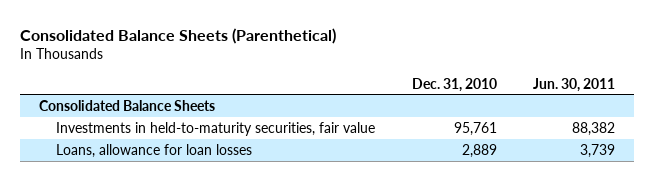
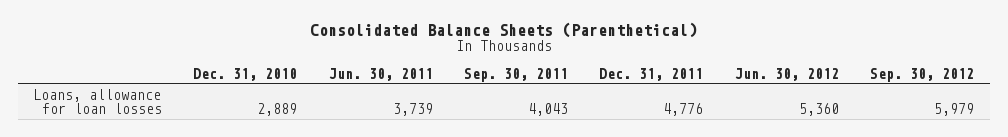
- | Dec. 31, 2010 | Jun. 30, 2011
+ | Dec. 31, 2010 | Jun. 30, 2011 | Sep. 30, 2011 | Dec. 31, 2011 | Jun. 30, 2012 | Sep. 30, 2012
- Consolidated Balance Sheets
- Investments in held-to-maturity securities, fair value | 95,761 | 88,382

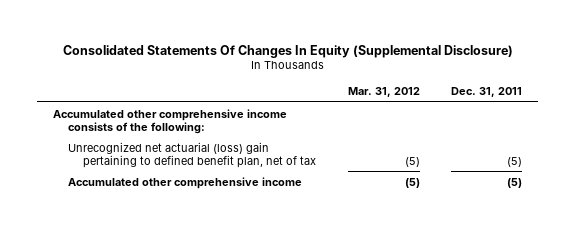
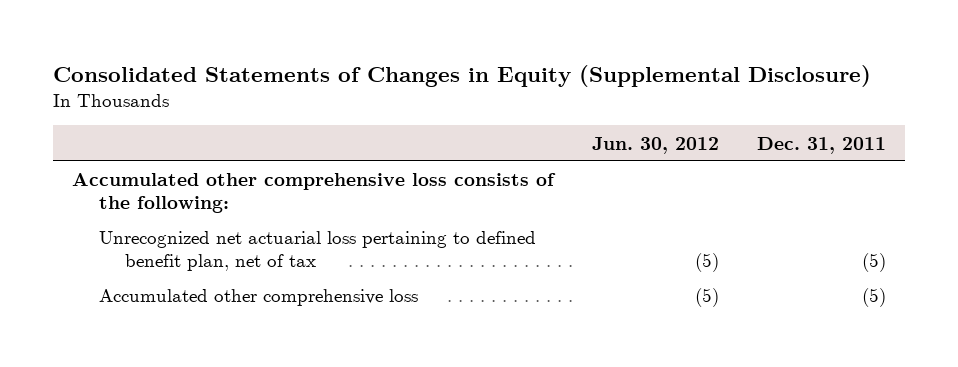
- Consolidated Statements Of Changes In Equity (Supplemental Disclosure)
+ Consolidated Statements of Changes in Equity (Supplemental Disclosure)
- | Mar. 31, 2012 | Dec. 31, 2011
+ | Jun. 30, 2012 | Dec. 31, 2011
- Accumulated other comprehensive income consists of the following:
- Unrecognized net actuarial (loss) gain pertaining to defined benefit plan, net of tax | (5) | (5)
- Accumulated other comprehensive income | (5) | (5)
+ Accumulated other comprehensive loss consists of the following:
+ Unrecognized net actuarial loss pertaining to defined benefit plan, net of tax | (5) | (5)
+ Accumulated other comprehensive loss | (5) | (5)

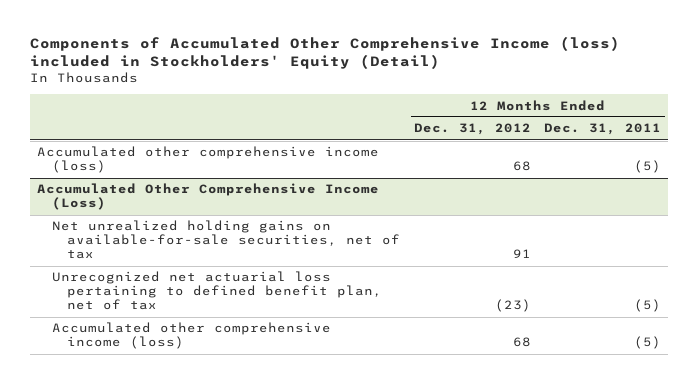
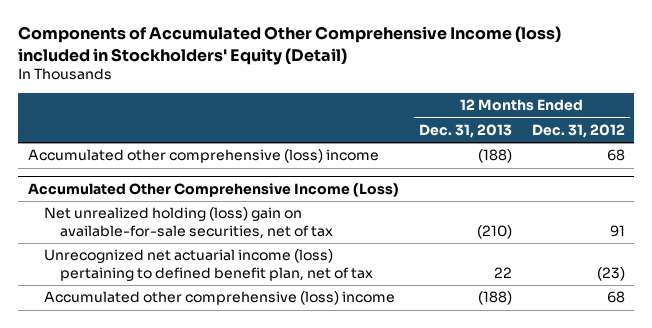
- | 12 Months Ended Dec. 31, 2012 | 12 Months Ended Dec. 31, 2011
+ | 12 Months Ended Dec. 31, 2013 | 12 Months Ended Dec. 31, 2012
- Accumulated other comprehensive income (loss) | 68 | (5)
+ Accumulated other comprehensive (loss) income | (188) | 68
@ Accumulated Other Comprehensive Income (Loss)
- Net unrealized holding gains on available-for-sale securities, net of tax | 91 |
- Unrecognized net actuarial loss pertaining to defined benefit plan, net of tax | (23) | (5)
- Accumulated other comprehensive income (loss) | 68 | (5)
+ Net unrealized holding (loss) gain on available-for-sale securities, net of tax | (210) | 91
+ Unrecognized net actuarial income (loss) pertaining to defined benefit plan, net of tax | 22 | (23)
+ Accumulated other comprehensive (loss) income | (188) | 68

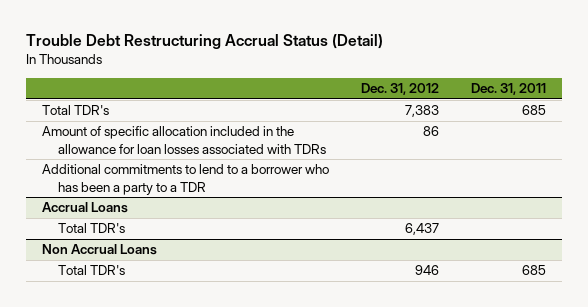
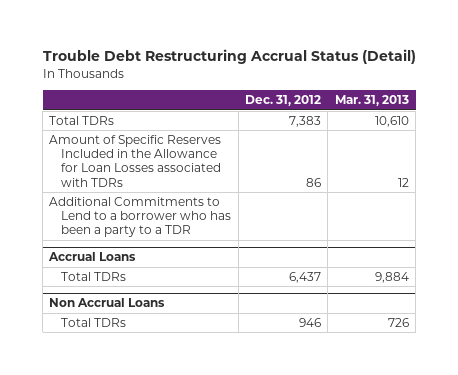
- | Dec. 31, 2012 | Dec. 31, 2011
+ | Dec. 31, 2012 | Mar. 31, 2013
- Total TDR's | 7,383 | 685
- Amount of specific allocation included in the allowance for loan losses associated with TDRs | 86 |
- Additional commitments to lend to a borrower who has been a party to a TDR
+ Total TDRs | 7,383 | 10,610
+ Amount of Specific Reserves Included in the Allowance for Loan Losses associated with TDRs | 86 | 12
+ Additional Commitments to Lend to a borrower who has been a party to a TDR
@ Accrual Loans
- Total TDR's | 6,437 |
+ Total TDRs | 6,437 | 9,884
@ Non Accrual Loans
- Total TDR's | 946 | 685
+ Total TDRs | 946 | 726

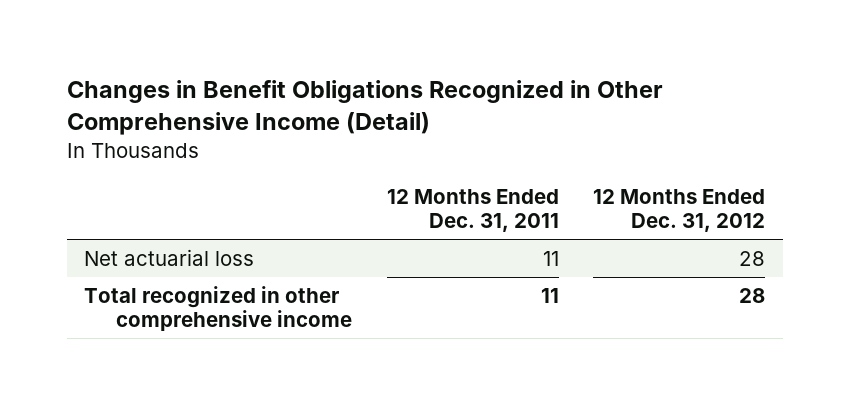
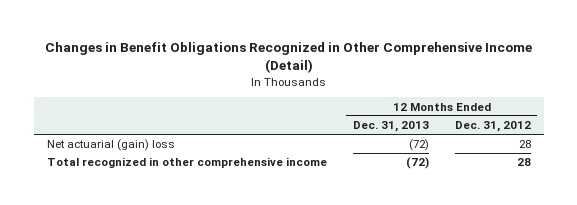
- | 12 Months Ended Dec. 31, 2011 | 12 Months Ended Dec. 31, 2012
+ | 12 Months Ended Dec. 31, 2013 | 12 Months Ended Dec. 31, 2012
- Net actuarial loss | 11 | 28
+ Net actuarial (gain) loss | (72) | 28

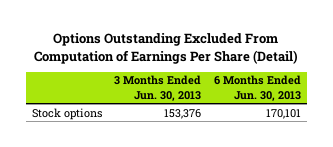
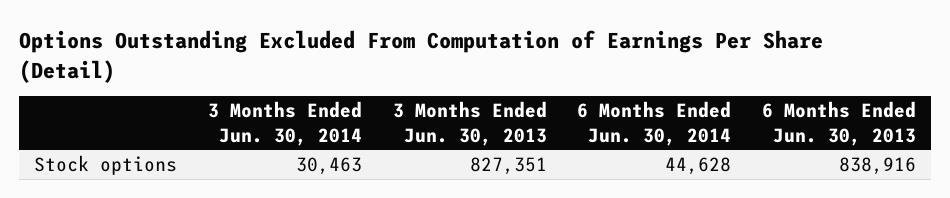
- | 3 Months Ended Jun. 30, 2013 | 6 Months Ended Jun. 30, 2013
+ | 3 Months Ended Jun. 30, 2014 | 3 Months Ended Jun. 30, 2013 | 6 Months Ended Jun. 30, 2014 | 6 Months Ended Jun. 30, 2013
- Stock options | 153,376 | 170,101
+ Stock options | 30,463 | 827,351 | 44,628 | 838,916

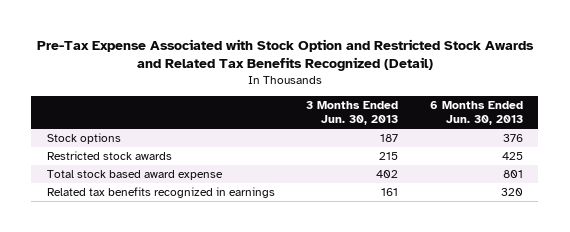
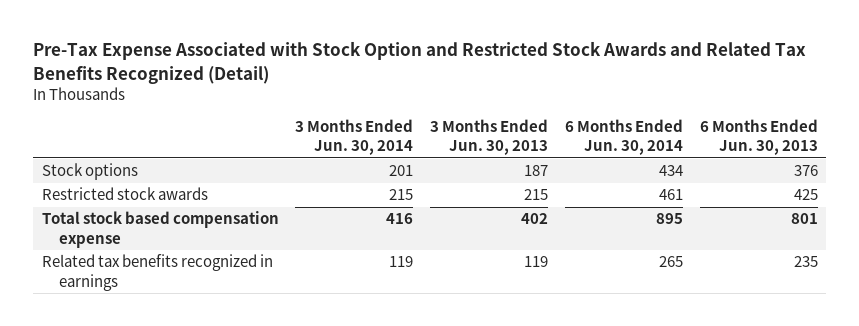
- | 3 Months Ended Jun. 30, 2013 | 6 Months Ended Jun. 30, 2013
+ | 3 Months Ended Jun. 30, 2014 | 3 Months Ended Jun. 30, 2013 | 6 Months Ended Jun. 30, 2014 | 6 Months Ended Jun. 30, 2013
- Total stock based award expense | 402 | 801
- Related tax benefits recognized in earnings | 161 | 320
+ Total stock based compensation expense | 416 | 402 | 895 | 801
+ Related tax benefits recognized in earnings | 119 | 119 | 265 | 235

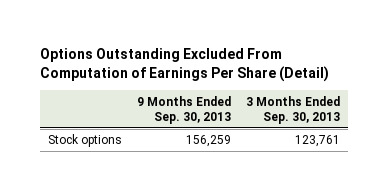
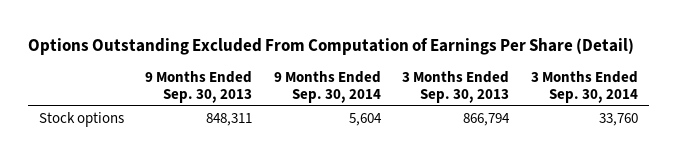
- | 9 Months Ended Sep. 30, 2013 | 3 Months Ended Sep. 30, 2013
+ | 9 Months Ended Sep. 30, 2013 | 9 Months Ended Sep. 30, 2014 | 3 Months Ended Sep. 30, 2013 | 3 Months Ended Sep. 30, 2014
- Stock options | 156,259 | 123,761
+ Stock options | 848,311 | 5,604 | 866,794 | 33,760

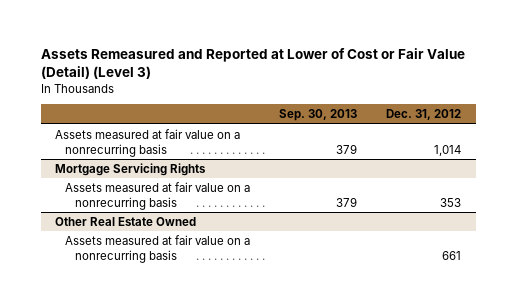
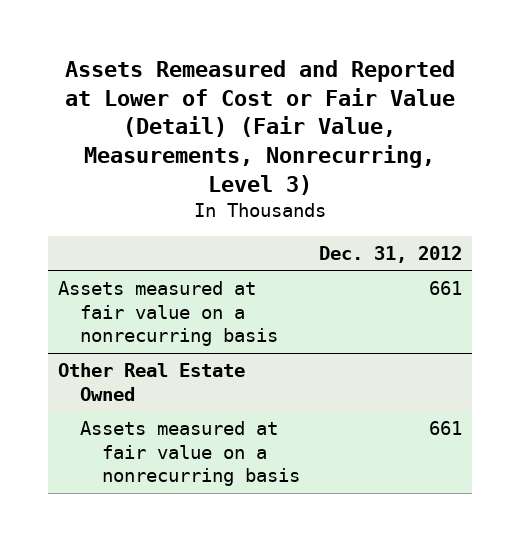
- Assets Remeasured and Reported at Lower of Cost or Fair Value (Detail) (Level 3)
+ Assets Remeasured and Reported at Lower of Cost or Fair Value (Detail) (Fair Value, Measurements, Nonrecurring, Level 3)
- | Sep. 30, 2013 | Dec. 31, 2012
+ | Dec. 31, 2012
- Assets measured at fair value on a nonrecurring basis | 379 | 1,014
- Mortgage Servicing Rights
- Assets measured at fair value on a nonrecurring basis | 379 | 353
+ Assets measured at fair value on a nonrecurring basis | 661

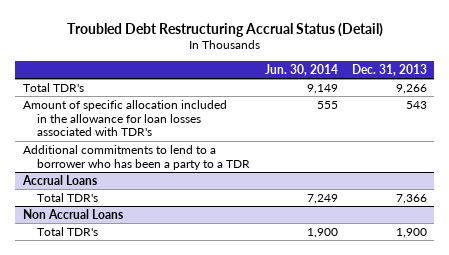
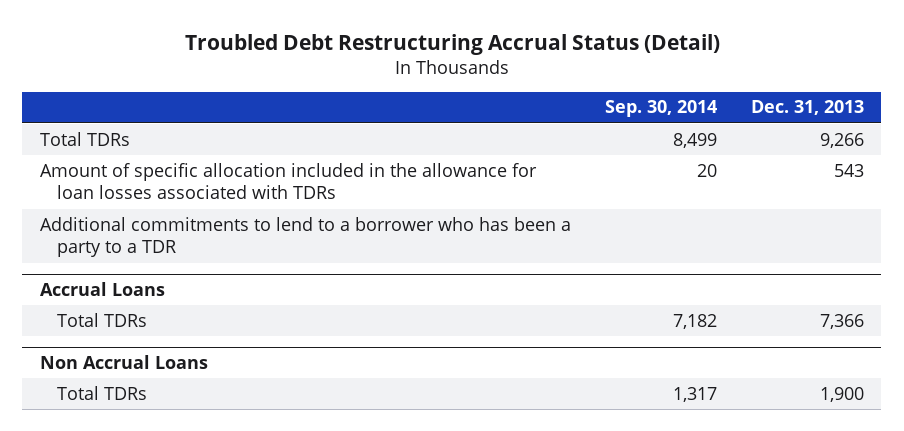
- | Jun. 30, 2014 | Dec. 31, 2013
+ | Sep. 30, 2014 | Dec. 31, 2013
- Total TDR's | 9,149 | 9,266
- Amount of specific allocation included in the allowance for loan losses associated with TDR's | 555 | 543
+ Total TDRs | 8,499 | 9,266
+ Amount of specific allocation included in the allowance for loan losses associated with TDRs | 20 | 543
@ Accrual Loans
- Total TDR's | 7,249 | 7,366
+ Total TDRs | 7,182 | 7,366
@ Non Accrual Loans
- Total TDR's | 1,900 | 1,900
+ Total TDRs | 1,317 | 1,900

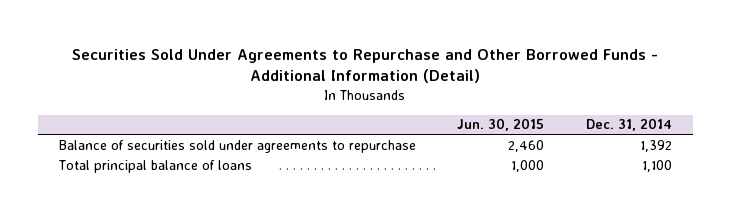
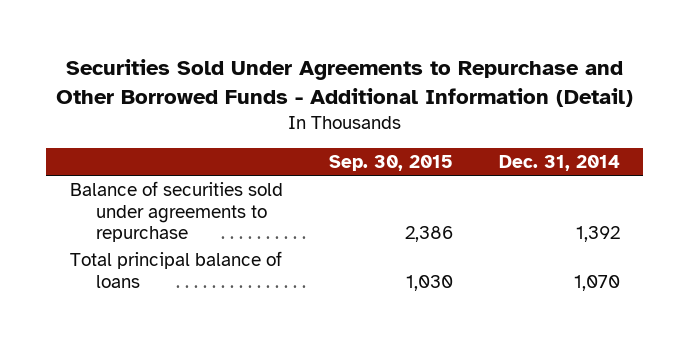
- | Jun. 30, 2015 | Dec. 31, 2014
+ | Sep. 30, 2015 | Dec. 31, 2014
- Total principal balance of loans | 1,000 | 1,100
+ Total principal balance of loans | 1,030 | 1,070

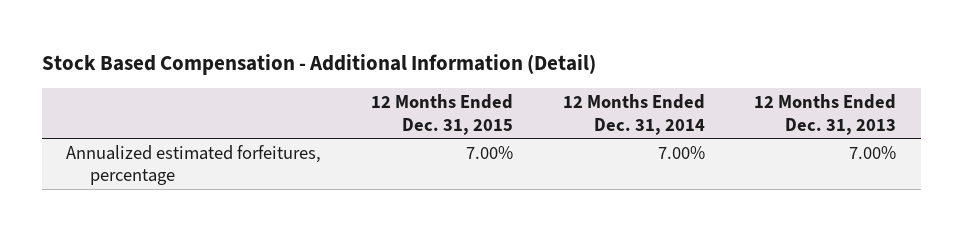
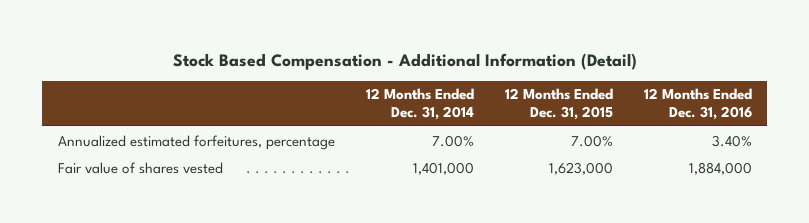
- | 12 Months Ended Dec. 31, 2015 | 12 Months Ended Dec. 31, 2014 | 12 Months Ended Dec. 31, 2013
+ | 12 Months Ended Dec. 31, 2014 | 12 Months Ended Dec. 31, 2015 | 12 Months Ended Dec. 31, 2016
+ Fair value of shares vested | 1,401,000 | 1,623,000 | 1,884,000

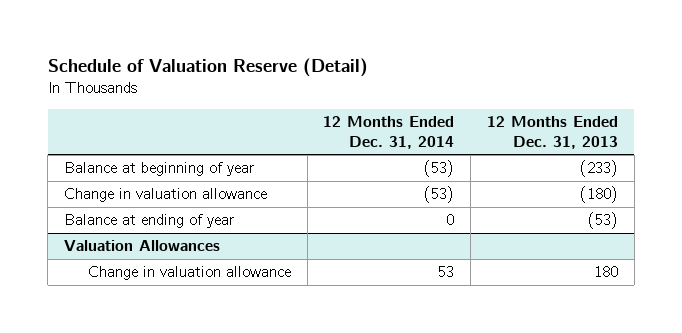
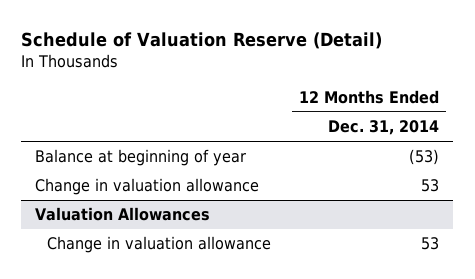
- | 12 Months Ended Dec. 31, 2014 | 12 Months Ended Dec. 31, 2013
+ | 12 Months Ended Dec. 31, 2014
- Change in valuation allowance | (53) | (180)
- Balance at ending of year | 0 | (53)
+ Change in valuation allowance | 53

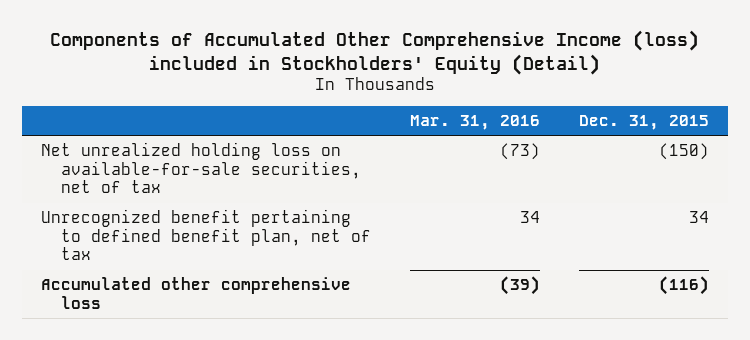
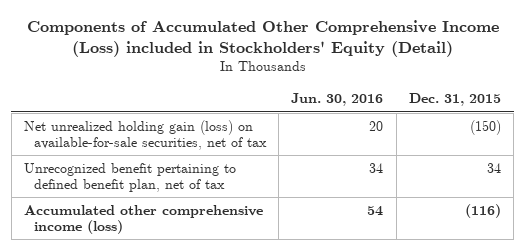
- Components of Accumulated Other Comprehensive Income (loss) included in Stockholders' Equity (Detail)
+ Components of Accumulated Other Comprehensive Income (Loss) included in Stockholders' Equity (Detail)
- | Mar. 31, 2016 | Dec. 31, 2015
+ | Jun. 30, 2016 | Dec. 31, 2015
- Net unrealized holding loss on available-for-sale securities, net of tax | (73) | (150)
+ Net unrealized holding gain (loss) on available-for-sale securities, net of tax | 20 | (150)
- Accumulated other comprehensive loss | (39) | (116)
+ Accumulated other comprehensive income (loss) | 54 | (116)

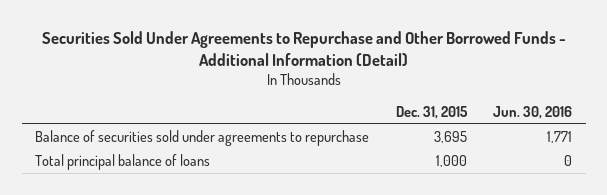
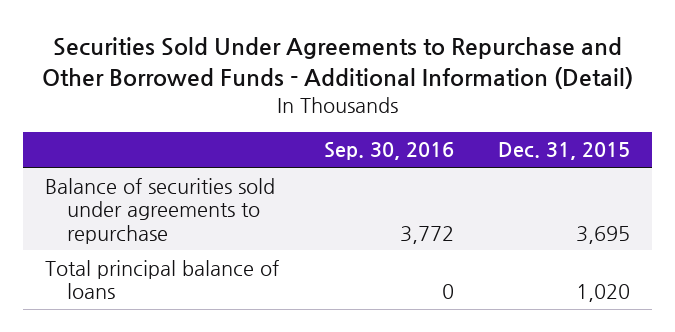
- | Dec. 31, 2015 | Jun. 30, 2016
+ | Sep. 30, 2016 | Dec. 31, 2015
- Total principal balance of loans | 1,000 | 0
+ Total principal balance of loans | 0 | 1,020

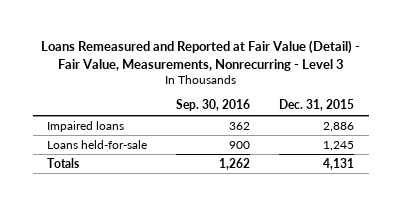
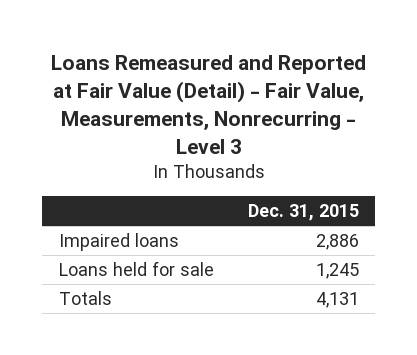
- | Sep. 30, 2016 | Dec. 31, 2015
+ | Dec. 31, 2015
- Loans held-for-sale | 900 | 1,245
+ Loans held for sale | 1,245

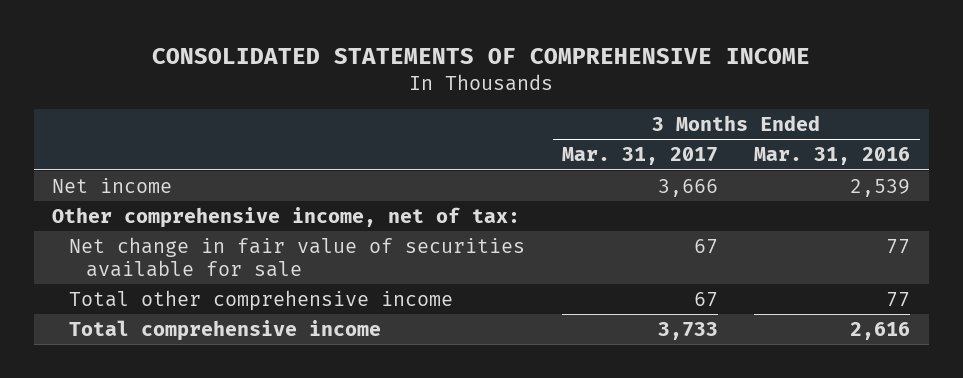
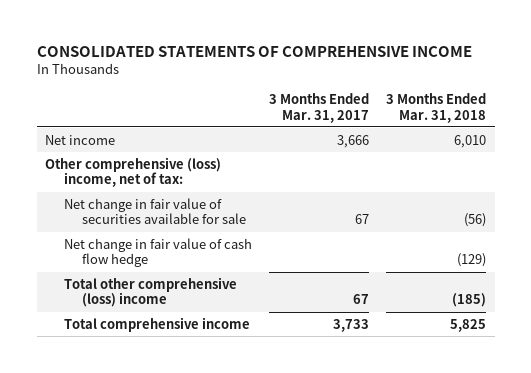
- | 3 Months Ended Mar. 31, 2017 | 3 Months Ended Mar. 31, 2016
+ | 3 Months Ended Mar. 31, 2017 | 3 Months Ended Mar. 31, 2018
- Other comprehensive income, net of tax:
+ Other comprehensive (loss) income, net of tax:
- Total other comprehensive income | 67 | 77
+ Net change in fair value of cash flow hedge | | (129)
+ Total other comprehensive (loss) income | 67 | (185)

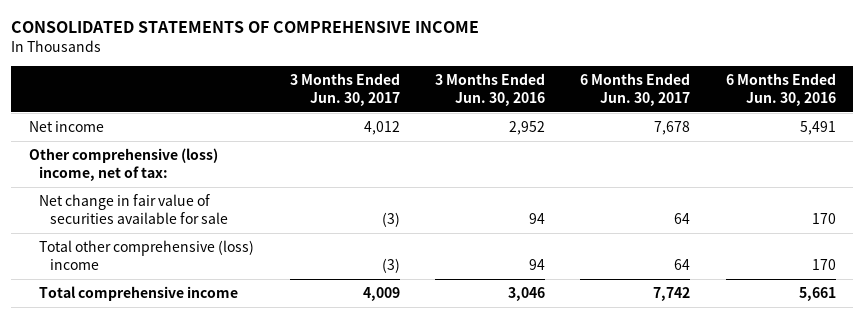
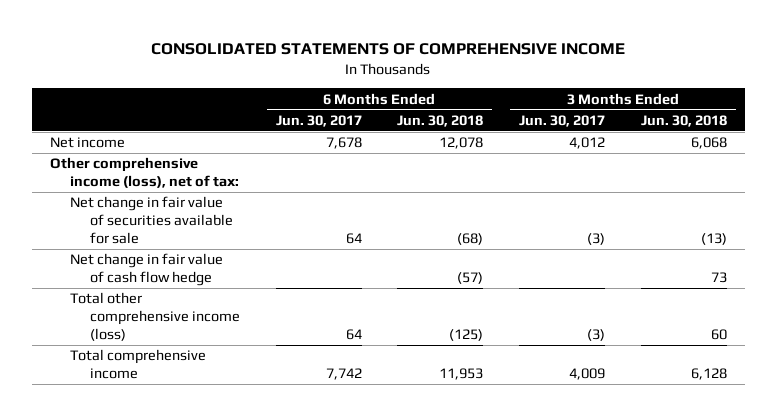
- | 3 Months Ended Jun. 30, 2017 | 3 Months Ended Jun. 30, 2016 | 6 Months Ended Jun. 30, 2017 | 6 Months Ended Jun. 30, 2016
+ | 6 Months Ended Jun. 30, 2017 | 6 Months Ended Jun. 30, 2018 | 3 Months Ended Jun. 30, 2017 | 3 Months Ended Jun. 30, 2018
- Other comprehensive (loss) income, net of tax:
+ Other comprehensive income (loss), net of tax:
- Total other comprehensive (loss) income | (3) | 94 | 64 | 170
+ Net change in fair value of cash flow hedge | | (57) | | 73
+ Total other comprehensive income (loss) | 64 | (125) | (3) | 60

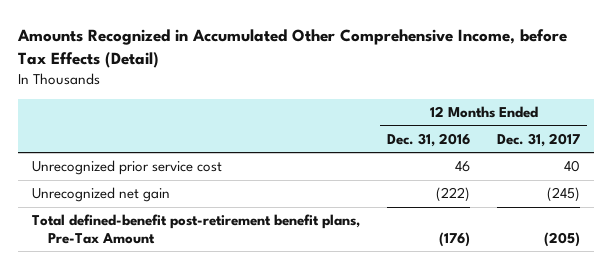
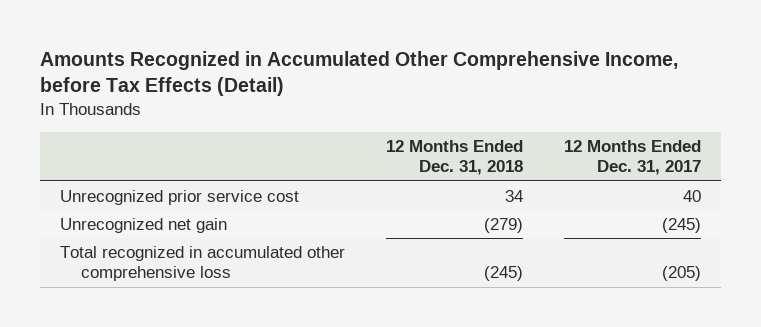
- | 12 Months Ended Dec. 31, 2016 | 12 Months Ended Dec. 31, 2017
+ | 12 Months Ended Dec. 31, 2018 | 12 Months Ended Dec. 31, 2017
- Total defined-benefit post-retirement benefit plans, Pre-Tax Amount | (176) | (205)
+ Total recognized in accumulated other comprehensive loss | (245) | (205)

